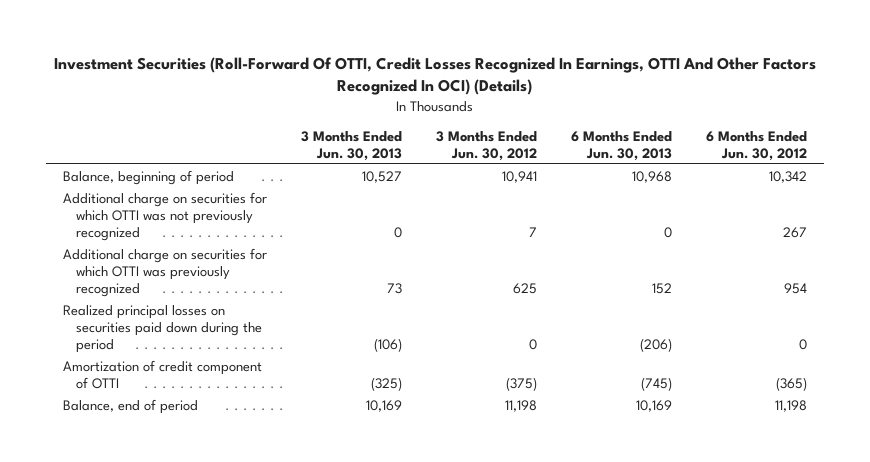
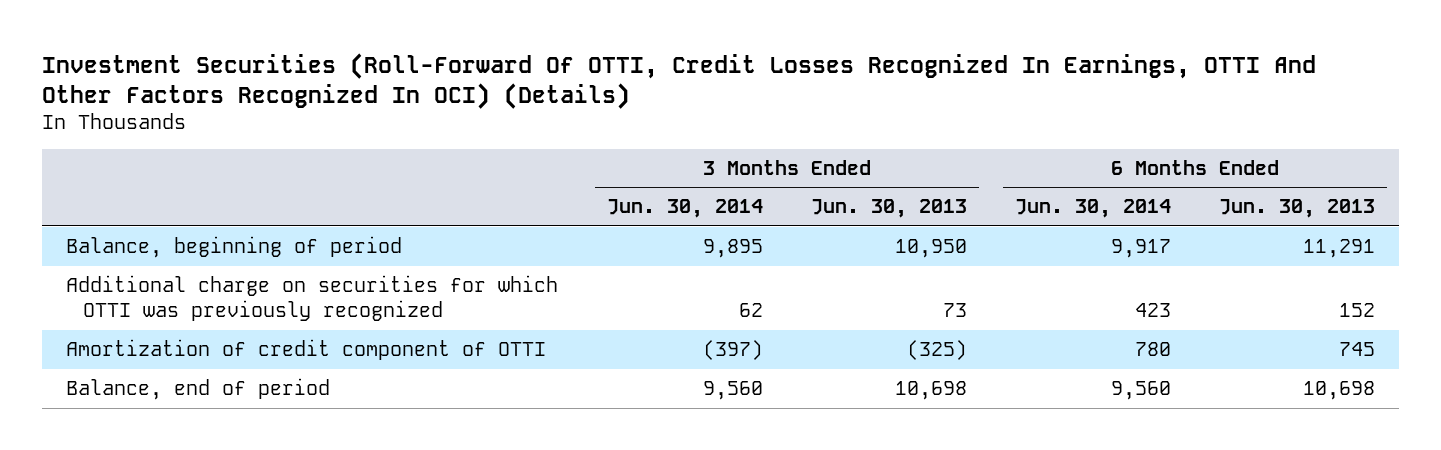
- | 3 Months Ended Jun. 30, 2013 | 3 Months Ended Jun. 30, 2012 | 6 Months Ended Jun. 30, 2013 | 6 Months Ended Jun. 30, 2012
+ | 3 Months Ended Jun. 30, 2014 | 3 Months Ended Jun. 30, 2013 | 6 Months Ended Jun. 30, 2014 | 6 Months Ended Jun. 30, 2013
- Balance, beginning of period | 10,527 | 10,941 | 10,968 | 10,342
- Additional charge on securities for which OTTI was not previously recognized | 0 | 7 | 0 | 267
+ Balance, beginning of period | 9,895 | 10,950 | 9,917 | 11,291
- Realized principal losses on securities paid down during the period | (106) | 0 | (206) | 0
- Amortization of credit component of OTTI | (325) | (375) | (745) | (365)
- Balance, end of period | 10,169 | 11,198 | 10,169 | 11,198
+ Amortization of credit component of OTTI | (397) | (325) | 780 | 745
+ Balance, end of period | 9,560 | 10,698 | 9,560 | 10,698

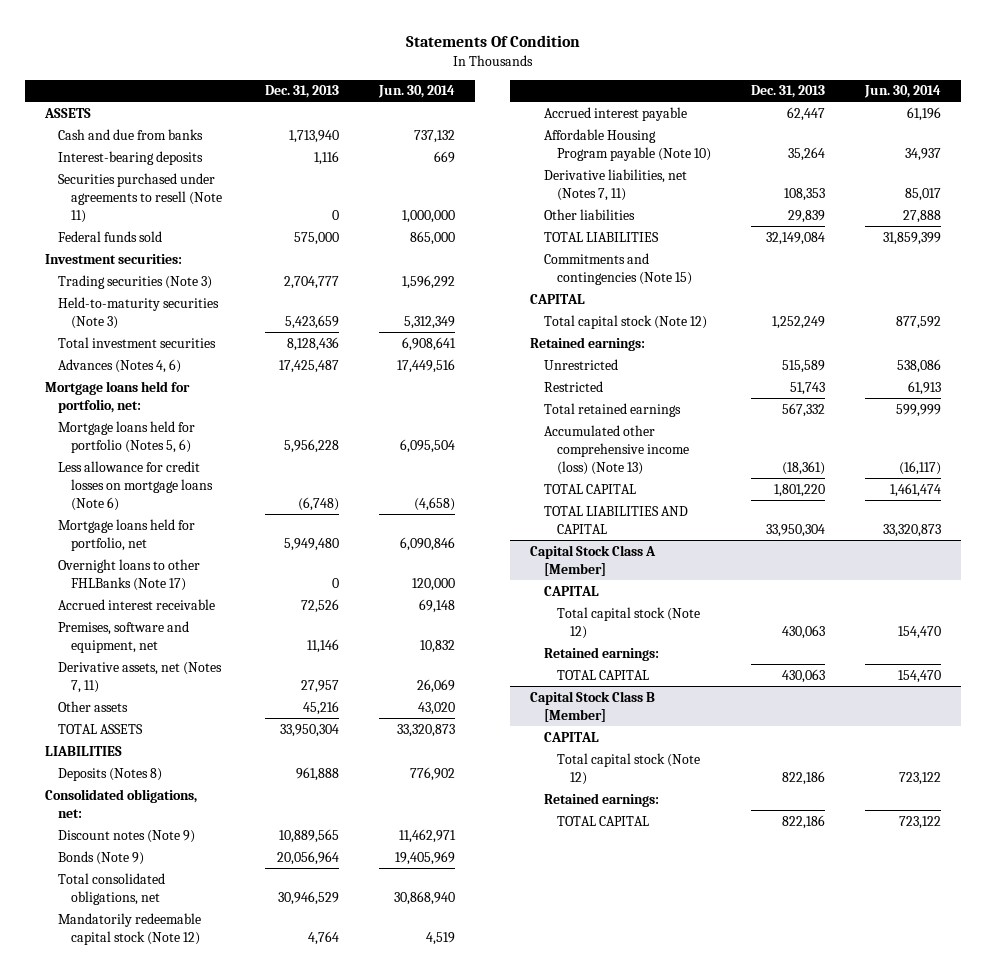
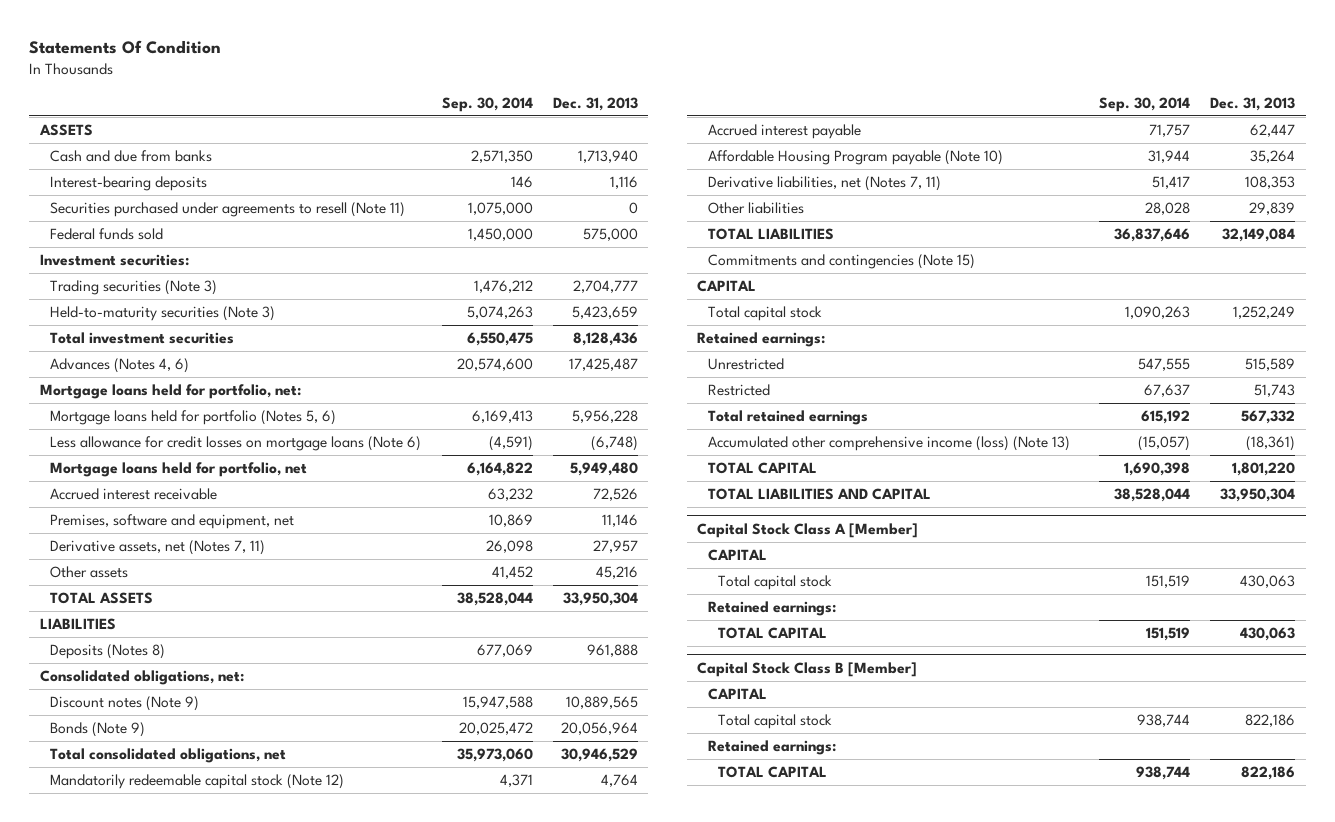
- | Dec. 31, 2013 | Jun. 30, 2014
+ | Sep. 30, 2014 | Dec. 31, 2013
- Overnight loans to other FHLBanks (Note 17) | 0 | 120,000
- Total capital stock (Note 12) | 1,252,249 | 877,592
+ Total capital stock | 1,090,263 | 1,252,249
@ Capital Stock Class A [Member]
- Total capital stock (Note 12) | 430,063 | 154,470
+ Total capital stock | 151,519 | 430,063
@ Capital Stock Class B [Member]
- Total capital stock (Note 12) | 822,186 | 723,122
+ Total capital stock | 938,744 | 822,186

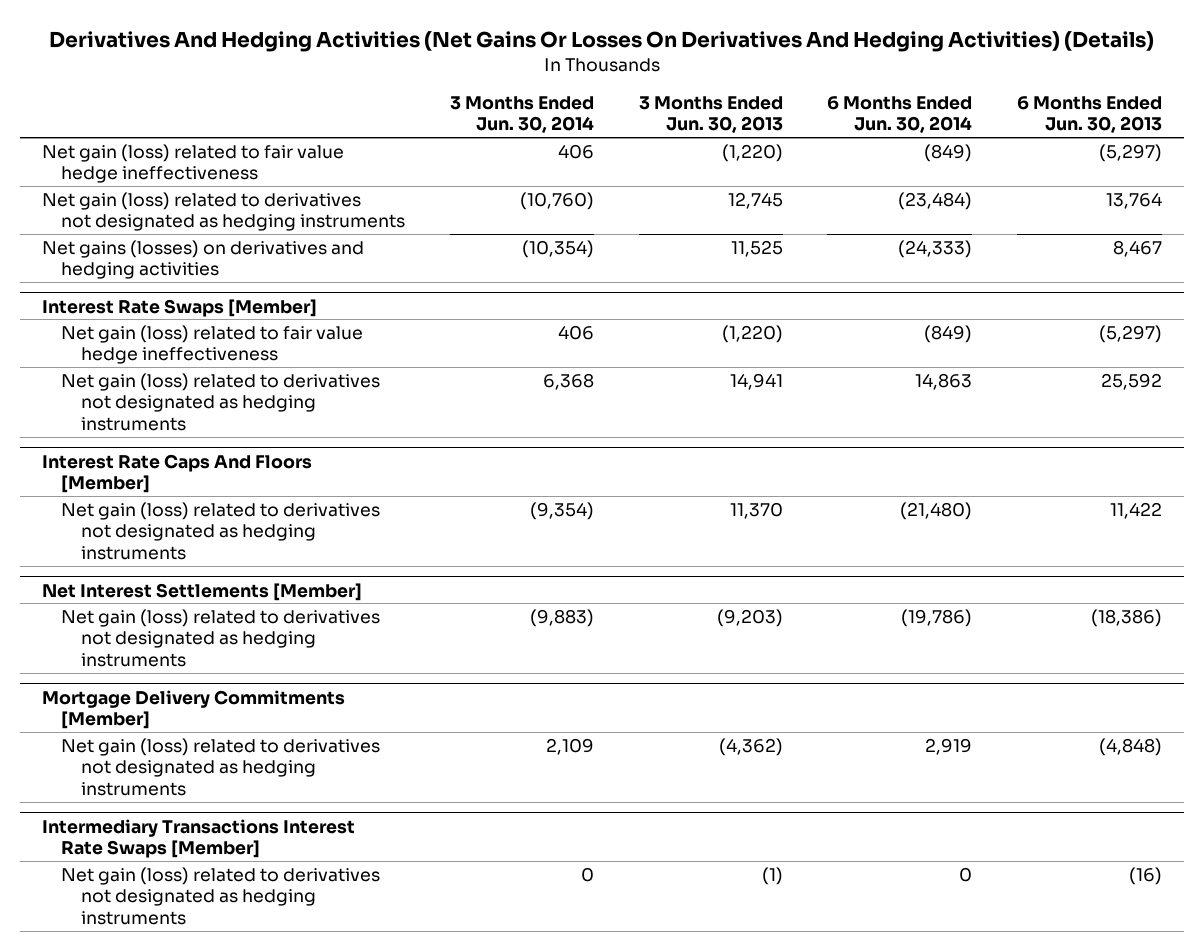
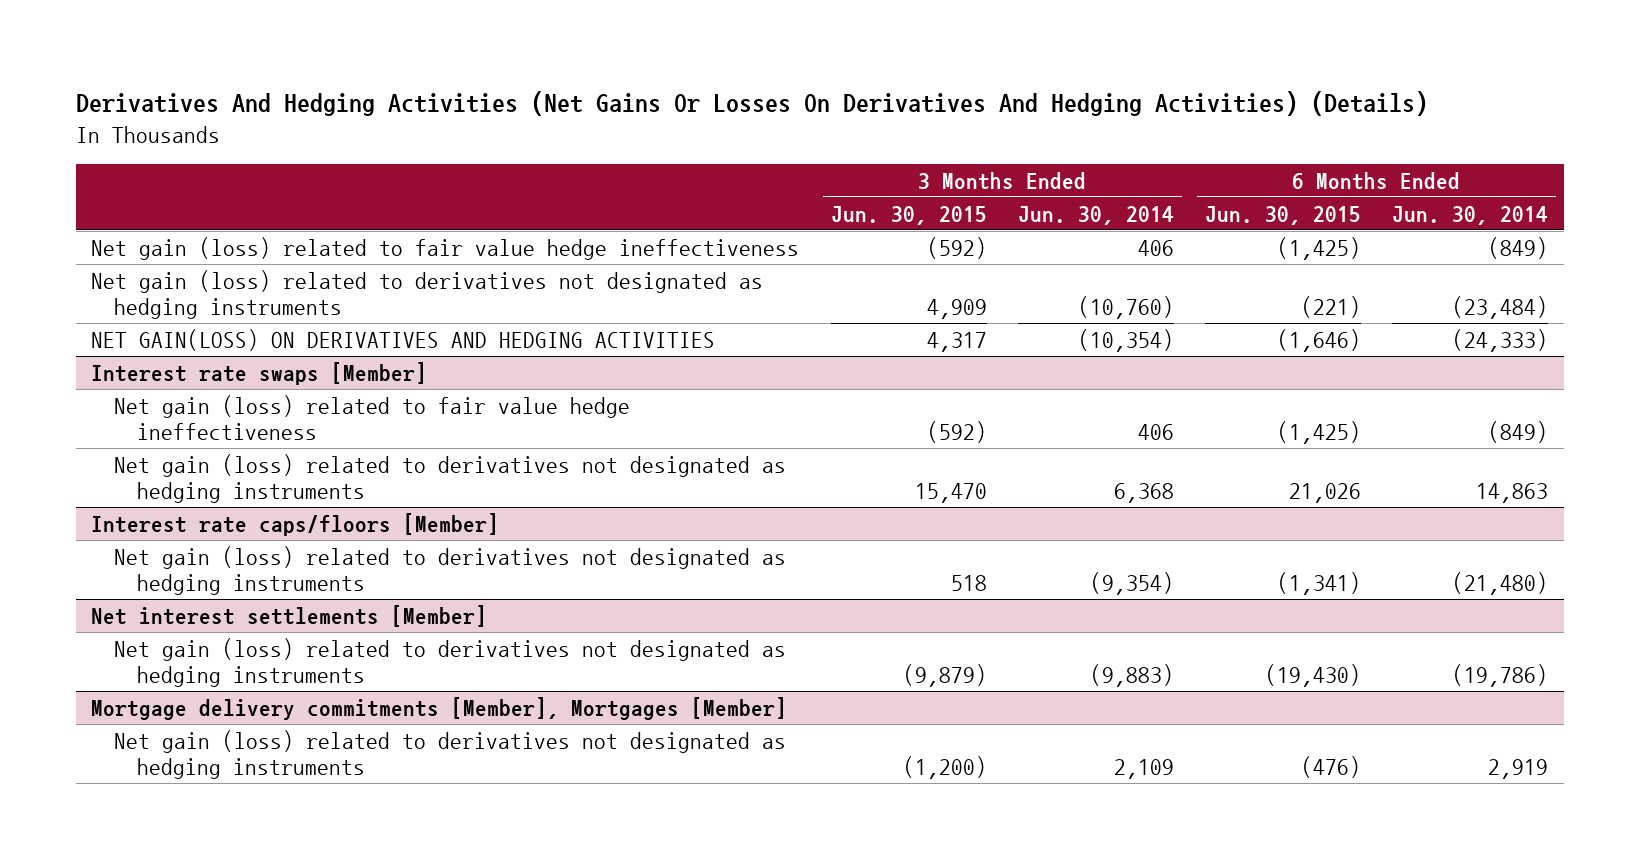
- | 3 Months Ended Jun. 30, 2014 | 3 Months Ended Jun. 30, 2013 | 6 Months Ended Jun. 30, 2014 | 6 Months Ended Jun. 30, 2013
+ | 3 Months Ended Jun. 30, 2015 | 3 Months Ended Jun. 30, 2014 | 6 Months Ended Jun. 30, 2015 | 6 Months Ended Jun. 30, 2014
- Net gains (losses) on derivatives and hedging activities | (10,354) | 11,525 | (24,333) | 8,467
- Interest Rate Swaps [Member]
+ NET GAIN(LOSS) ON DERIVATIVES AND HEDGING ACTIVITIES | 4,317 | (10,354) | (1,646) | (24,333)
+ Interest rate swaps [Member]
- Interest Rate Caps And Floors [Member]
+ Interest rate caps/floors [Member]
- Net Interest Settlements [Member]
+ Net interest settlements [Member]
- Mortgage Delivery Commitments [Member]
+ Mortgage delivery commitments [Member], Mortgages [Member]
- Intermediary Transactions Interest Rate Swaps [Member]
- Net gain (loss) related to derivatives not designated as hedging instruments | 0 | (1) | 0 | (16)

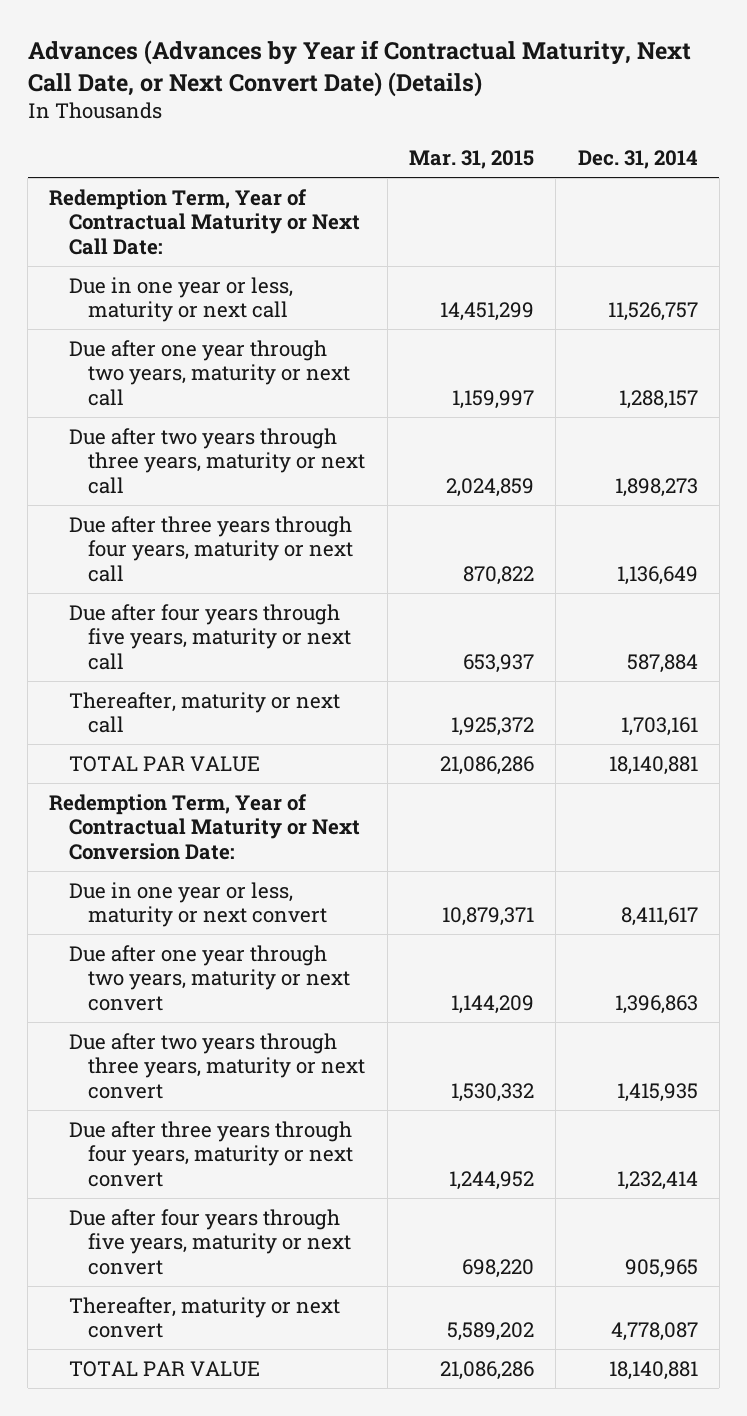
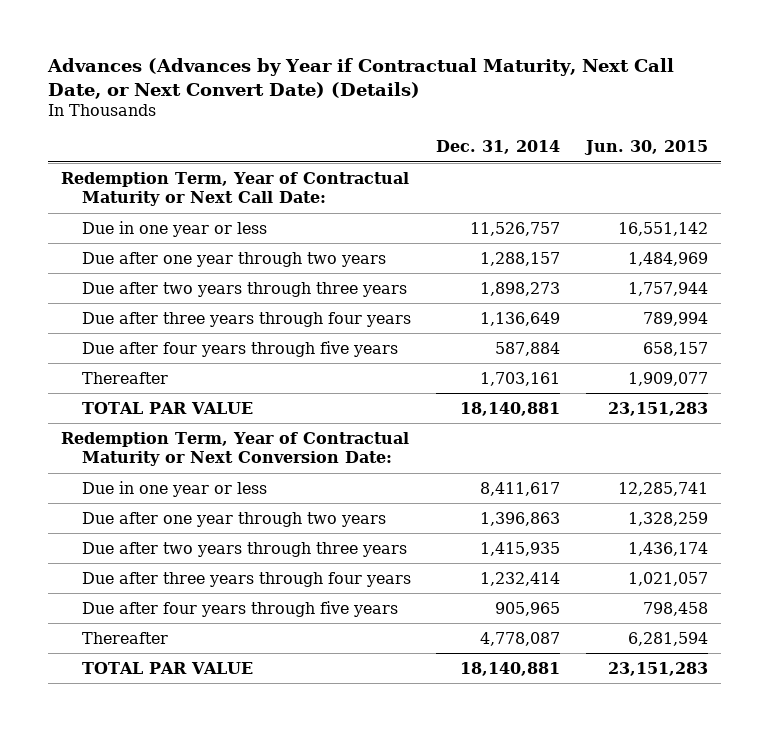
- | Mar. 31, 2015 | Dec. 31, 2014
+ | Dec. 31, 2014 | Jun. 30, 2015
- Due in one year or less, maturity or next call | 14,451,299 | 11,526,757
- Due after one year through two years, maturity or next call | 1,159,997 | 1,288,157
- Due after two years through three years, maturity or next call | 2,024,859 | 1,898,273
- Due after three years through four years, maturity or next call | 870,822 | 1,136,649
- Due after four years through five years, maturity or next call | 653,937 | 587,884
- Thereafter, maturity or next call | 1,925,372 | 1,703,161
+ Due in one year or less | 11,526,757 | 16,551,142
+ Due after one year through two years | 1,288,157 | 1,484,969
+ Due after two years through three years | 1,898,273 | 1,757,944
+ Due after three years through four years | 1,136,649 | 789,994
+ Due after four years through five years | 587,884 | 658,157
+ Thereafter | 1,703,161 | 1,909,077
- Due in one year or less, maturity or next convert | 10,879,371 | 8,411,617
- Due after one year through two years, maturity or next convert | 1,144,209 | 1,396,863
- Due after two years through three years, maturity or next convert | 1,530,332 | 1,415,935
- Due after three years through four years, maturity or next convert | 1,244,952 | 1,232,414
- Due after four years through five years, maturity or next convert | 698,220 | 905,965
- Thereafter, maturity or next convert | 5,589,202 | 4,778,087
+ Due in one year or less | 8,411,617 | 12,285,741
+ Due after one year through two years | 1,396,863 | 1,328,259
+ Due after two years through three years | 1,415,935 | 1,436,174
+ Due after three years through four years | 1,232,414 | 1,021,057
+ Due after four years through five years | 905,965 | 798,458
+ Thereafter | 4,778,087 | 6,281,594

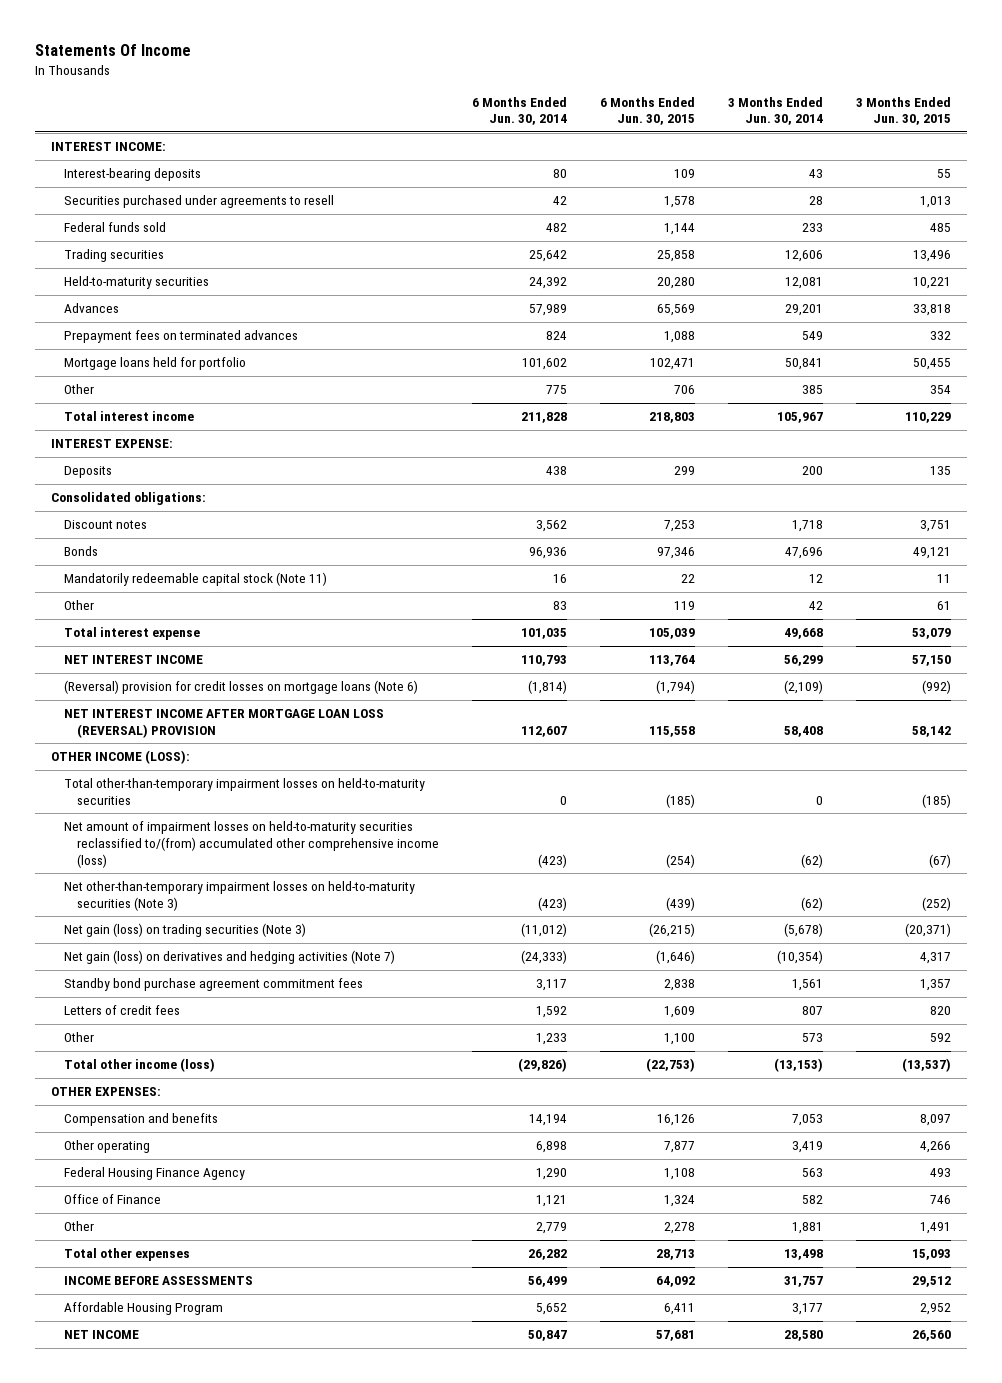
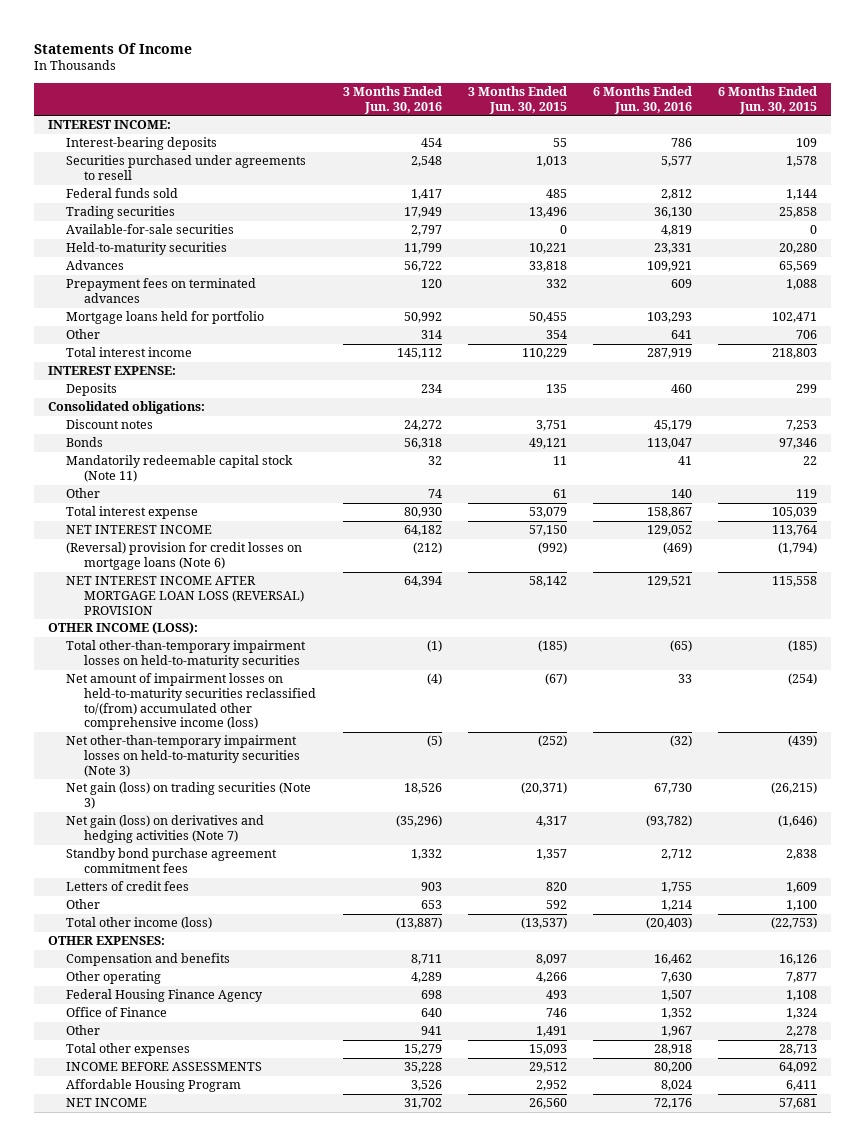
- | 6 Months Ended Jun. 30, 2014 | 6 Months Ended Jun. 30, 2015 | 3 Months Ended Jun. 30, 2014 | 3 Months Ended Jun. 30, 2015
+ | 3 Months Ended Jun. 30, 2016 | 3 Months Ended Jun. 30, 2015 | 6 Months Ended Jun. 30, 2016 | 6 Months Ended Jun. 30, 2015
+ Available-for-sale securities | 2,797 | 0 | 4,819 | 0

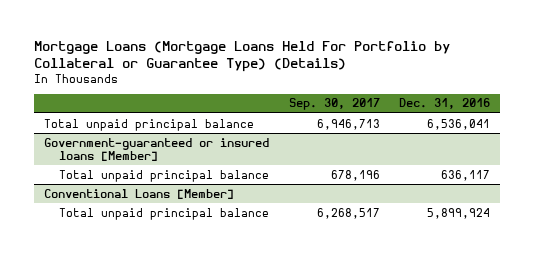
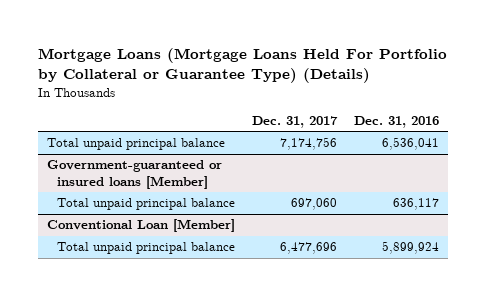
- | Sep. 30, 2017 | Dec. 31, 2016
+ | Dec. 31, 2017 | Dec. 31, 2016
- Conventional Loans [Member]
+ Conventional Loan [Member]

